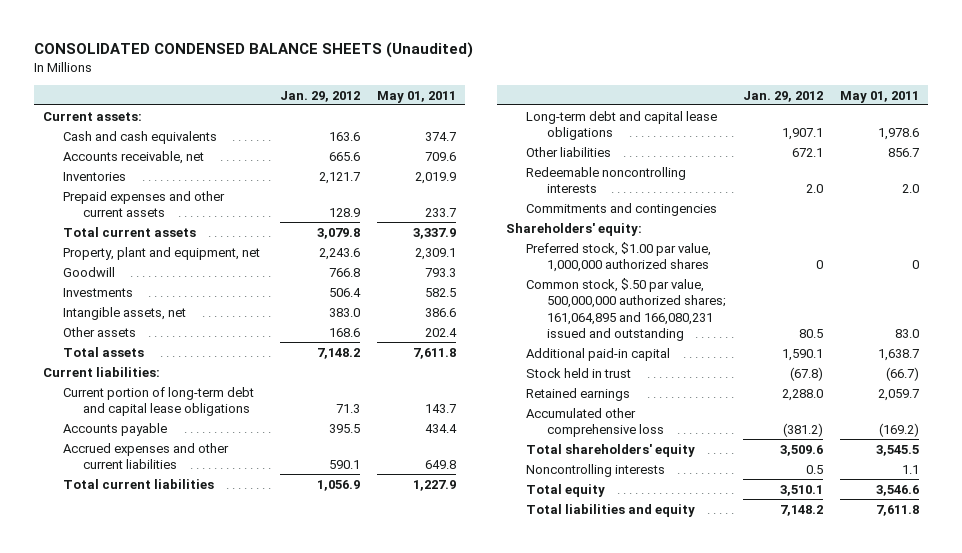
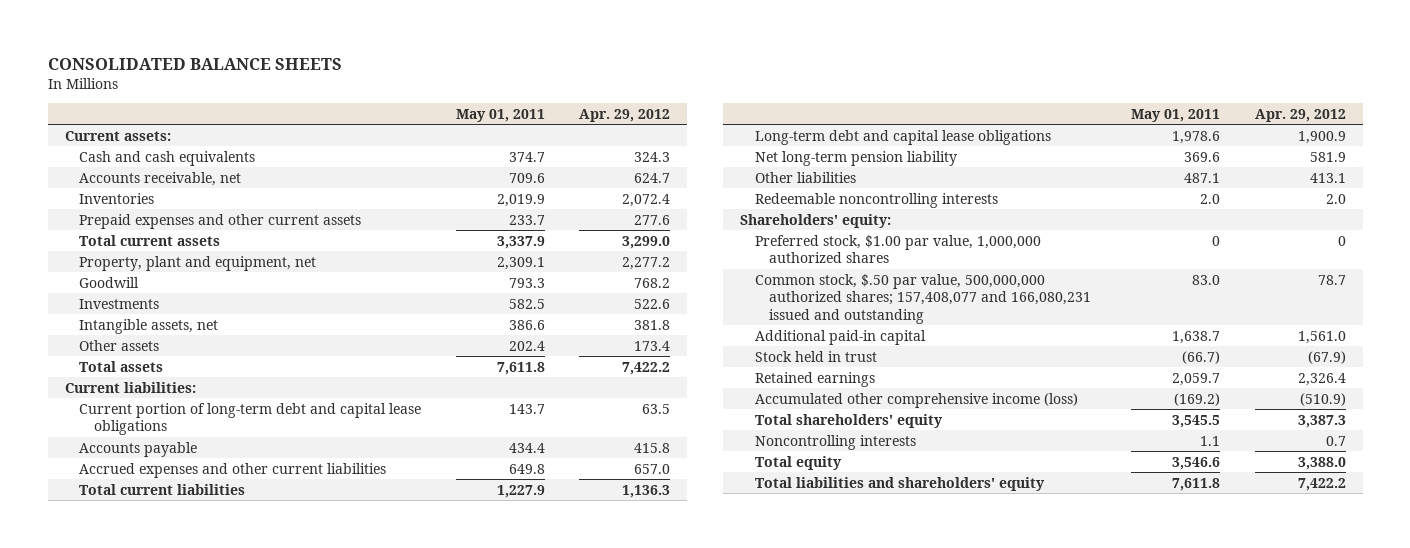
- CONSOLIDATED CONDENSED BALANCE SHEETS (Unaudited)
+ CONSOLIDATED BALANCE SHEETS
- | Jan. 29, 2012 | May 01, 2011
+ | May 01, 2011 | Apr. 29, 2012
- Other liabilities | 672.1 | 856.7
+ Net long-term pension liability | 369.6 | 581.9
+ Other liabilities | 487.1 | 413.1
- Commitments and contingencies
- Common stock, $.50 par value, 500,000,000 authorized shares; 161,064,895 and 166,080,231 issued and outstanding | 80.5 | 83.0
+ Common stock, $.50 par value, 500,000,000 authorized shares; 157,408,077 and 166,080,231 issued and outstanding | 83.0 | 78.7
- Accumulated other comprehensive loss | (381.2) | (169.2)
+ Accumulated other comprehensive income (loss) | (169.2) | (510.9)
- Total liabilities and equity | 7,148.2 | 7,611.8
+ Total liabilities and shareholders' equity | 7,611.8 | 7,422.2

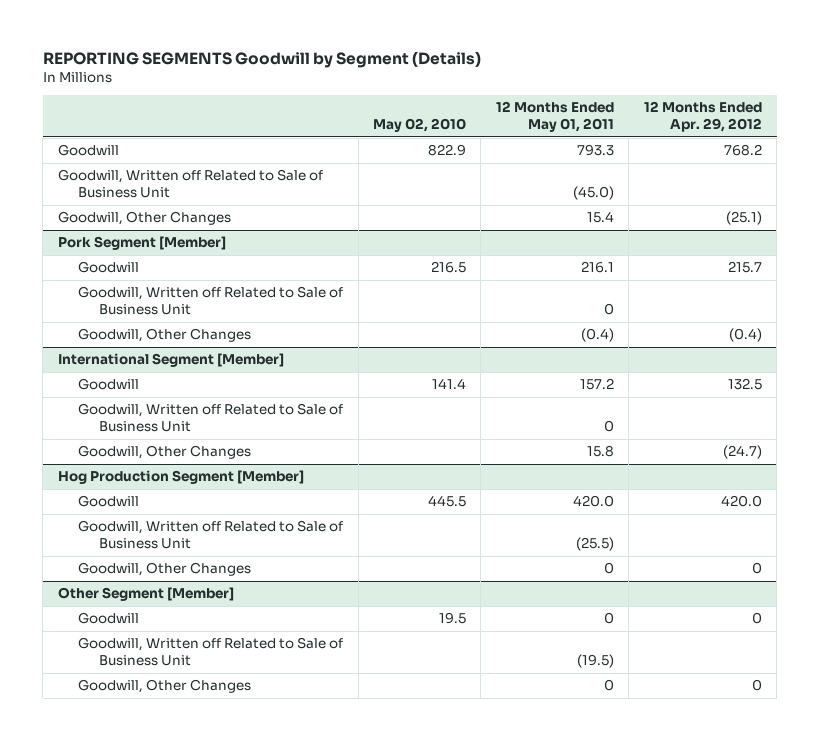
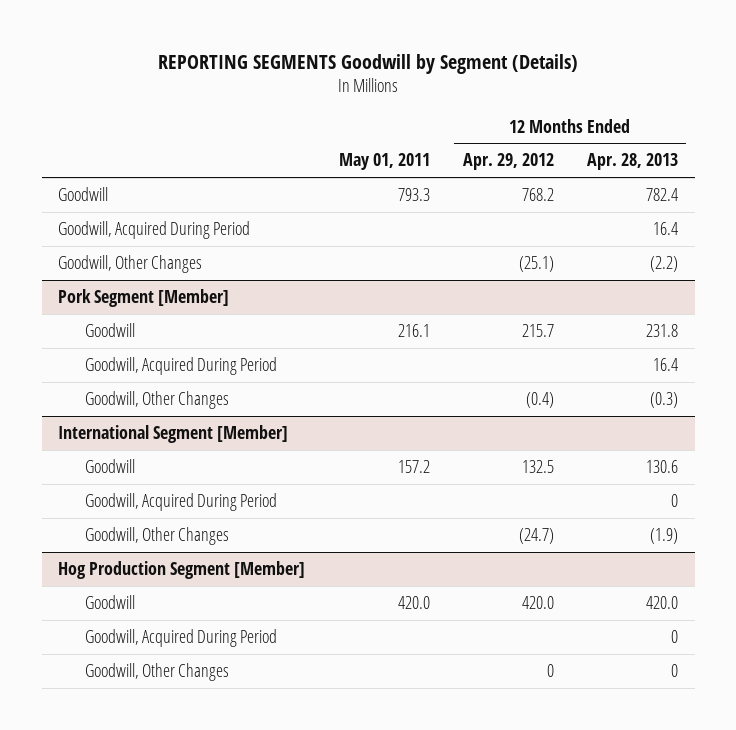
- | May 02, 2010 | 12 Months Ended May 01, 2011 | 12 Months Ended Apr. 29, 2012
+ | May 01, 2011 | 12 Months Ended Apr. 29, 2012 | 12 Months Ended Apr. 28, 2013
- Goodwill, Written off Related to Sale of Business Unit | | (45.0) |
+ Goodwill, Acquired During Period | | | 16.4
@ Pork Segment [Member]
- Goodwill, Written off Related to Sale of Business Unit | | 0 |
+ Goodwill, Acquired During Period | | | 16.4
@ International Segment [Member]
- Goodwill, Written off Related to Sale of Business Unit | | 0 |
+ Goodwill, Acquired During Period | | | 0
@ Hog Production Segment [Member]
- Goodwill, Written off Related to Sale of Business Unit | | (25.5) |
- Goodwill, Other Changes | | 0 | 0
- Other Segment [Member]
- Goodwill | 19.5 | 0 | 0
- Goodwill, Written off Related to Sale of Business Unit | | (19.5) |
@ Hog Production Segment [Member]
+ Goodwill, Acquired During Period | | | 0

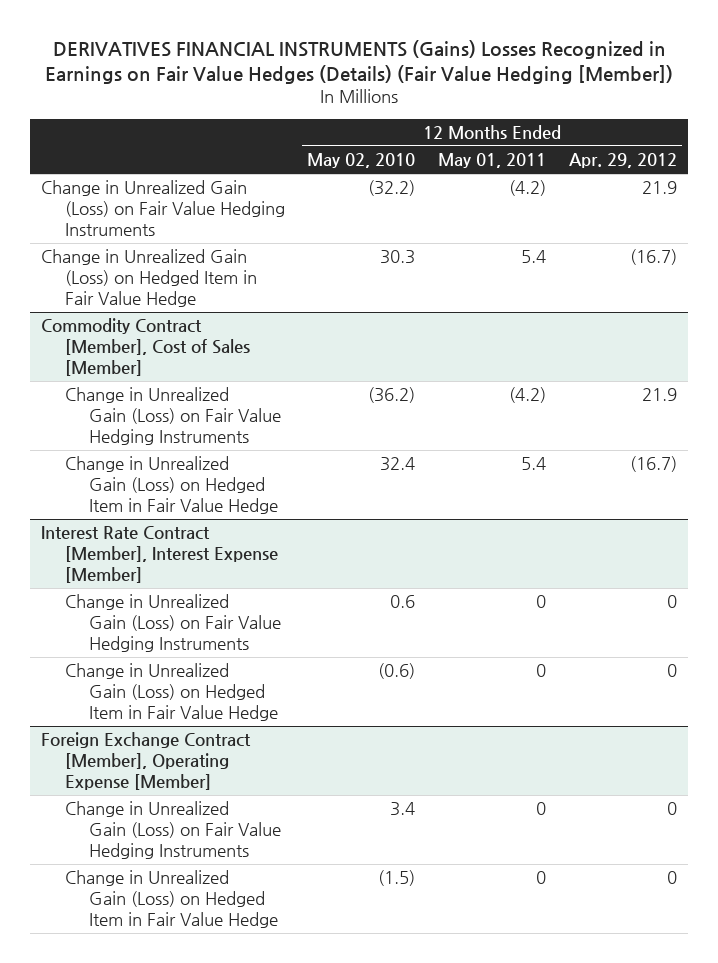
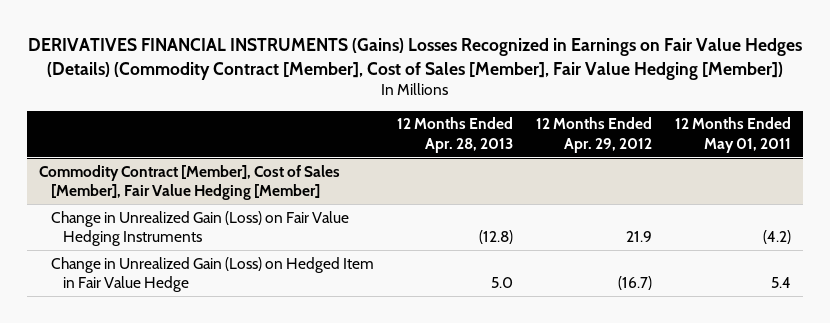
- DERIVATIVES FINANCIAL INSTRUMENTS (Gains) Losses Recognized in Earnings on Fair Value Hedges (Details) (Fair Value Hedging [Member])
+ DERIVATIVES FINANCIAL INSTRUMENTS (Gains) Losses Recognized in Earnings on Fair Value Hedges (Details) (Commodity Contract [Member], Cost of Sales [Member], Fair Value Hedging [Member])
- | 12 Months Ended May 02, 2010 | 12 Months Ended May 01, 2011 | 12 Months Ended Apr. 29, 2012
+ | 12 Months Ended Apr. 28, 2013 | 12 Months Ended Apr. 29, 2012 | 12 Months Ended May 01, 2011
- Change in Unrealized Gain (Loss) on Fair Value Hedging Instruments | (32.2) | (4.2) | 21.9
- Change in Unrealized Gain (Loss) on Hedged Item in Fair Value Hedge | 30.3 | 5.4 | (16.7)
- Commodity Contract [Member], Cost of Sales [Member]
+ Commodity Contract [Member], Cost of Sales [Member], Fair Value Hedging [Member]
- Interest Rate Contract [Member], Interest Expense [Member]
- Change in Unrealized Gain (Loss) on Fair Value Hedging Instruments | 0.6 | 0 | 0
- Change in Unrealized Gain (Loss) on Hedged Item in Fair Value Hedge | (0.6) | 0 | 0
- Foreign Exchange Contract [Member], Operating Expense [Member]
- Change in Unrealized Gain (Loss) on Fair Value Hedging Instruments | 3.4 | 0 | 0
- Change in Unrealized Gain (Loss) on Hedged Item in Fair Value Hedge | (1.5) | 0 | 0

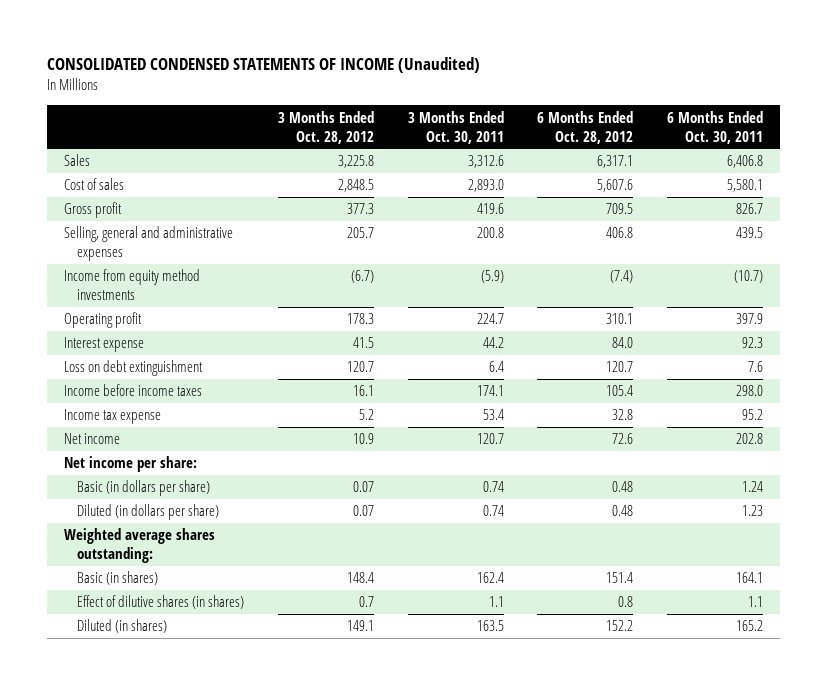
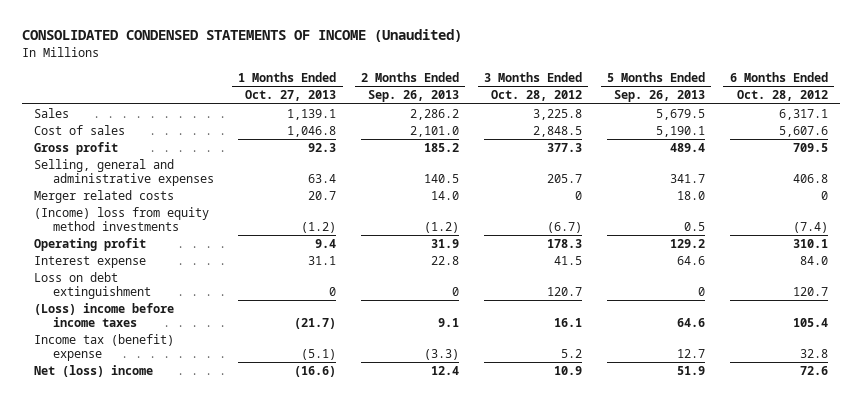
- | 3 Months Ended Oct. 28, 2012 | 3 Months Ended Oct. 30, 2011 | 6 Months Ended Oct. 28, 2012 | 6 Months Ended Oct. 30, 2011
+ | 1 Months Ended Oct. 27, 2013 | 2 Months Ended Sep. 26, 2013 | 3 Months Ended Oct. 28, 2012 | 5 Months Ended Sep. 26, 2013 | 6 Months Ended Oct. 28, 2012
- Income from equity method investments | (6.7) | (5.9) | (7.4) | (10.7)
+ Merger related costs | 20.7 | 14.0 | 0 | 18.0 | 0
+ (Income) loss from equity method investments | (1.2) | (1.2) | (6.7) | 0.5 | (7.4)
- Income before income taxes | 16.1 | 174.1 | 105.4 | 298.0
- Income tax expense | 5.2 | 53.4 | 32.8 | 95.2
- Net income | 10.9 | 120.7 | 72.6 | 202.8
- Net income per share:
- Basic (in dollars per share) | 0.07 | 0.74 | 0.48 | 1.24
- Diluted (in dollars per share) | 0.07 | 0.74 | 0.48 | 1.23
- Weighted average shares outstanding:
- Basic (in shares) | 148.4 | 162.4 | 151.4 | 164.1
- Effect of dilutive shares (in shares) | 0.7 | 1.1 | 0.8 | 1.1
- Diluted (in shares) | 149.1 | 163.5 | 152.2 | 165.2
+ (Loss) income before income taxes | (21.7) | 9.1 | 16.1 | 64.6 | 105.4
+ Income tax (benefit) expense | (5.1) | (3.3) | 5.2 | 12.7 | 32.8
+ Net (loss) income | (16.6) | 12.4 | 10.9 | 51.9 | 72.6

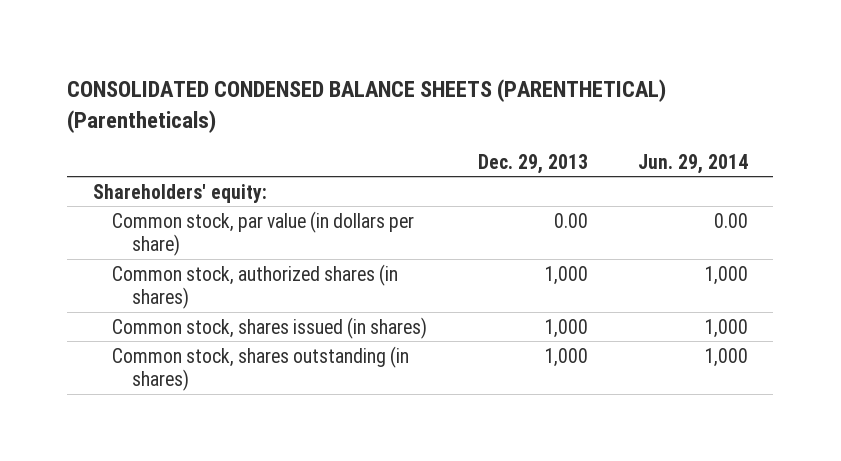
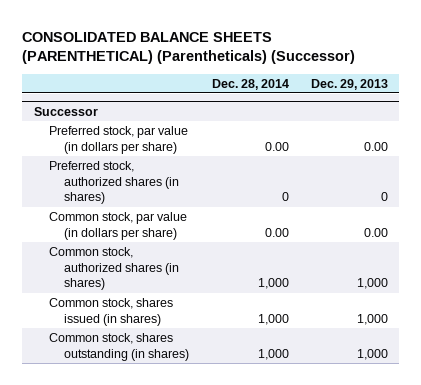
- CONSOLIDATED CONDENSED BALANCE SHEETS (PARENTHETICAL) (Parentheticals)
+ CONSOLIDATED BALANCE SHEETS (PARENTHETICAL) (Parentheticals) (Successor)
- | Dec. 29, 2013 | Jun. 29, 2014
+ | Dec. 28, 2014 | Dec. 29, 2013
- Shareholders' equity:
+ Successor
+ Preferred stock, par value (in dollars per share) | 0.00 | 0.00
+ Preferred stock, authorized shares (in shares) | 0 | 0

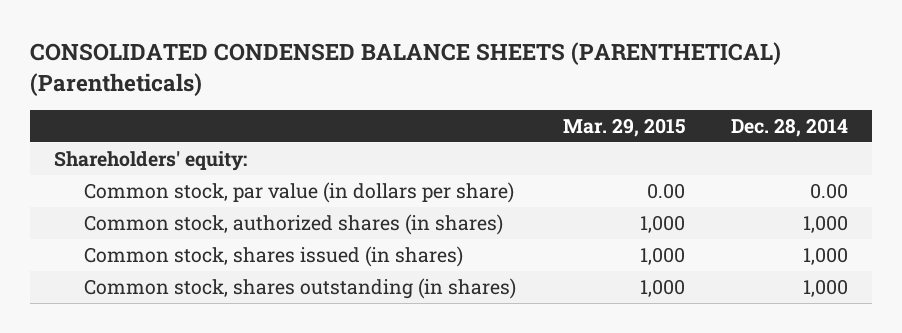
- CONSOLIDATED BALANCE SHEETS (PARENTHETICAL) (Parentheticals) (Successor)
+ CONSOLIDATED CONDENSED BALANCE SHEETS (PARENTHETICAL) (Parentheticals)
- | Dec. 28, 2014 | Dec. 29, 2013
+ | Mar. 29, 2015 | Dec. 28, 2014
- Successor
- Preferred stock, par value (in dollars per share) | 0.00 | 0.00
- Preferred stock, authorized shares (in shares) | 0 | 0
+ Shareholders' equity:

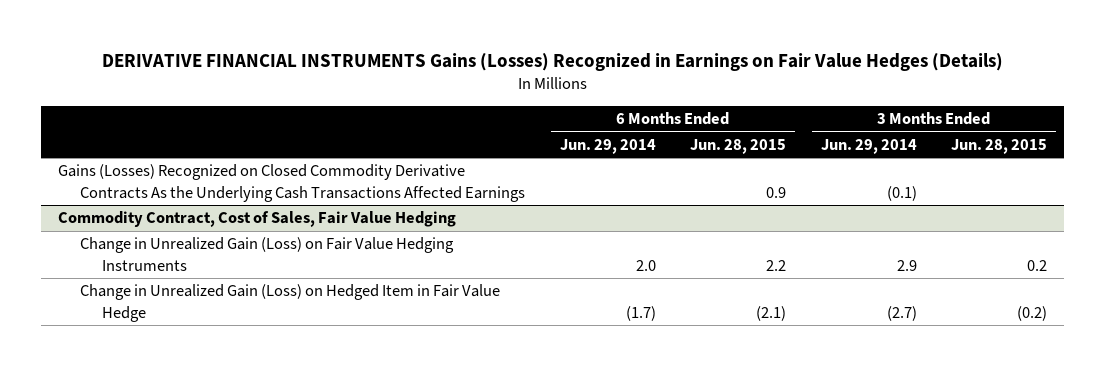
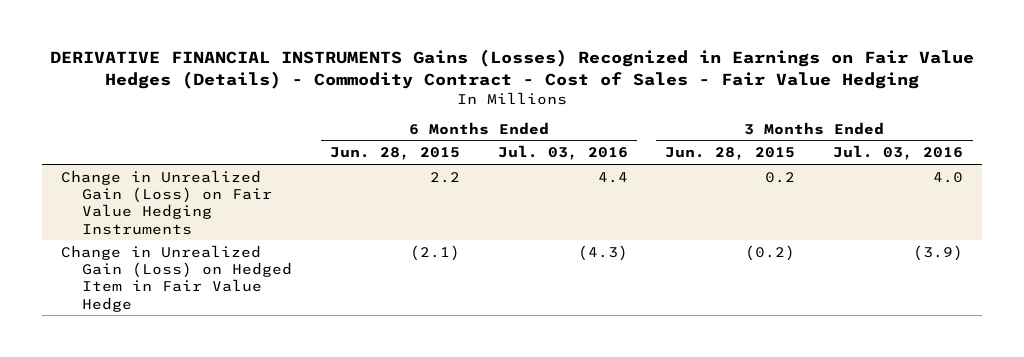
- DERIVATIVE FINANCIAL INSTRUMENTS Gains (Losses) Recognized in Earnings on Fair Value Hedges (Details)
+ DERIVATIVE FINANCIAL INSTRUMENTS Gains (Losses) Recognized in Earnings on Fair Value Hedges (Details) - Commodity Contract - Cost of Sales - Fair Value Hedging
- | 6 Months Ended Jun. 29, 2014 | 6 Months Ended Jun. 28, 2015 | 3 Months Ended Jun. 29, 2014 | 3 Months Ended Jun. 28, 2015
+ | 6 Months Ended Jun. 28, 2015 | 6 Months Ended Jul. 03, 2016 | 3 Months Ended Jun. 28, 2015 | 3 Months Ended Jul. 03, 2016
- Gains (Losses) Recognized on Closed Commodity Derivative Contracts As the Underlying Cash Transactions Affected Earnings | | 0.9 | (0.1) |
- Commodity Contract, Cost of Sales, Fair Value Hedging

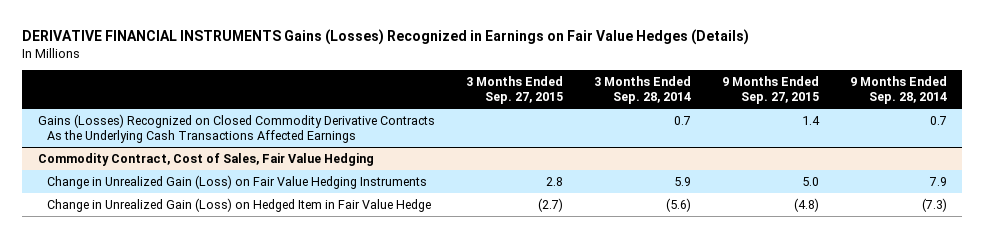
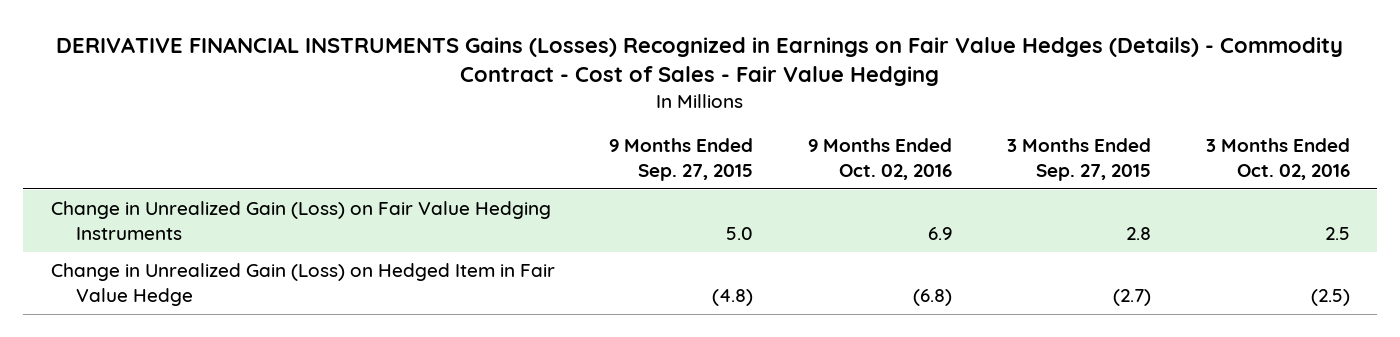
- DERIVATIVE FINANCIAL INSTRUMENTS Gains (Losses) Recognized in Earnings on Fair Value Hedges (Details)
+ DERIVATIVE FINANCIAL INSTRUMENTS Gains (Losses) Recognized in Earnings on Fair Value Hedges (Details) - Commodity Contract - Cost of Sales - Fair Value Hedging
- | 3 Months Ended Sep. 27, 2015 | 3 Months Ended Sep. 28, 2014 | 9 Months Ended Sep. 27, 2015 | 9 Months Ended Sep. 28, 2014
+ | 9 Months Ended Sep. 27, 2015 | 9 Months Ended Oct. 02, 2016 | 3 Months Ended Sep. 27, 2015 | 3 Months Ended Oct. 02, 2016
- Gains (Losses) Recognized on Closed Commodity Derivative Contracts As the Underlying Cash Transactions Affected Earnings | | 0.7 | 1.4 | 0.7
- Commodity Contract, Cost of Sales, Fair Value Hedging

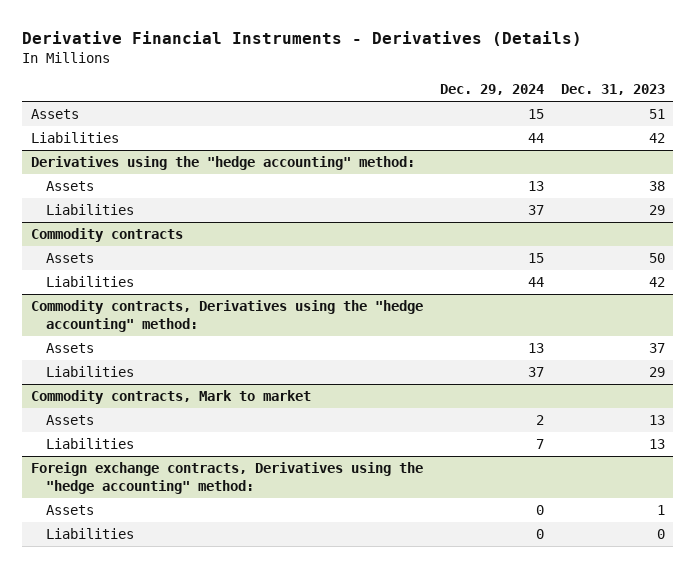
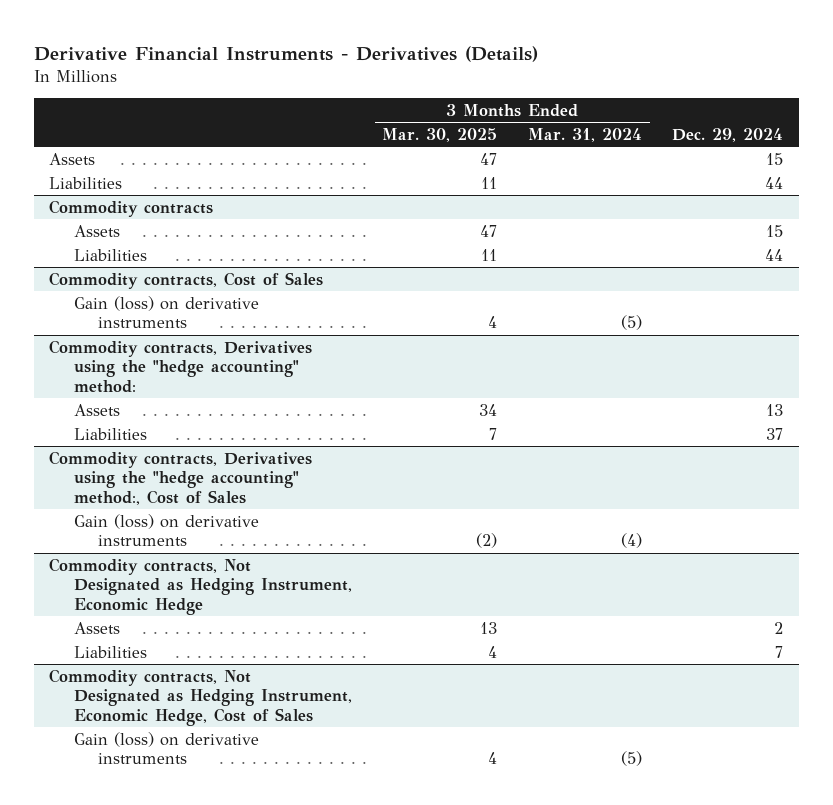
- | Dec. 29, 2024 | Dec. 31, 2023
+ | 3 Months Ended Mar. 30, 2025 | 3 Months Ended Mar. 31, 2024 | Dec. 29, 2024
- Derivatives using the "hedge accounting" method:
- Assets | 13 | 38
- Liabilities | 37 | 29
+ Commodity contracts, Cost of Sales
+ Gain (loss) on derivative instruments | 4 | (5) |
- Commodity contracts, Mark to market
+ Commodity contracts, Derivatives using the "hedge accounting" method:, Cost of Sales
+ Gain (loss) on derivative instruments | (2) | (4) |
+ Commodity contracts, Not Designated as Hedging Instrument, Economic Hedge
- Foreign exchange contracts, Derivatives using the "hedge accounting" method:
- Assets | 0 | 1
- Liabilities | 0 | 0
+ Commodity contracts, Not Designated as Hedging Instrument, Economic Hedge, Cost of Sales
+ Gain (loss) on derivative instruments | 4 | (5) |

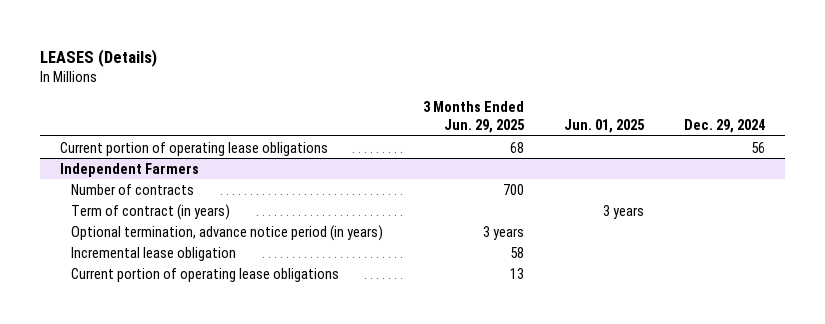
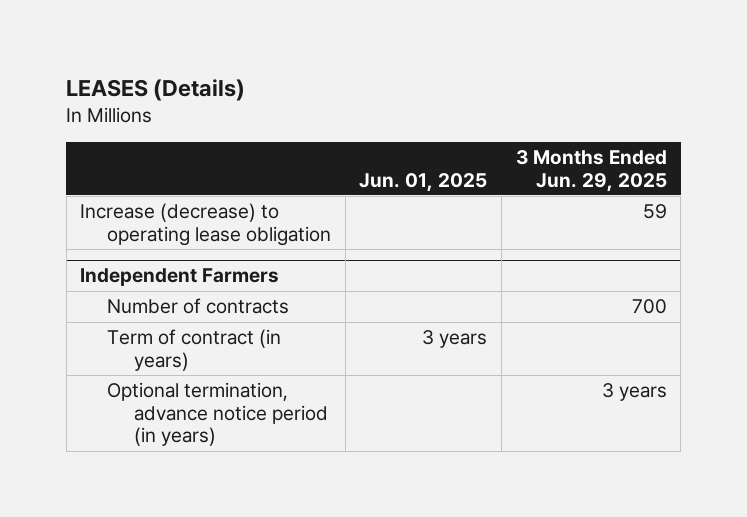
- | 3 Months Ended Jun. 29, 2025 | Jun. 01, 2025 | Dec. 29, 2024
+ | Jun. 01, 2025 | 3 Months Ended Jun. 29, 2025
- Current portion of operating lease obligations | 68 | | 56
+ Increase (decrease) to operating lease obligation | | 59
@ Independent Farmers
- Incremental lease obligation | 58 | |
- Current portion of operating lease obligations | 13 | |

